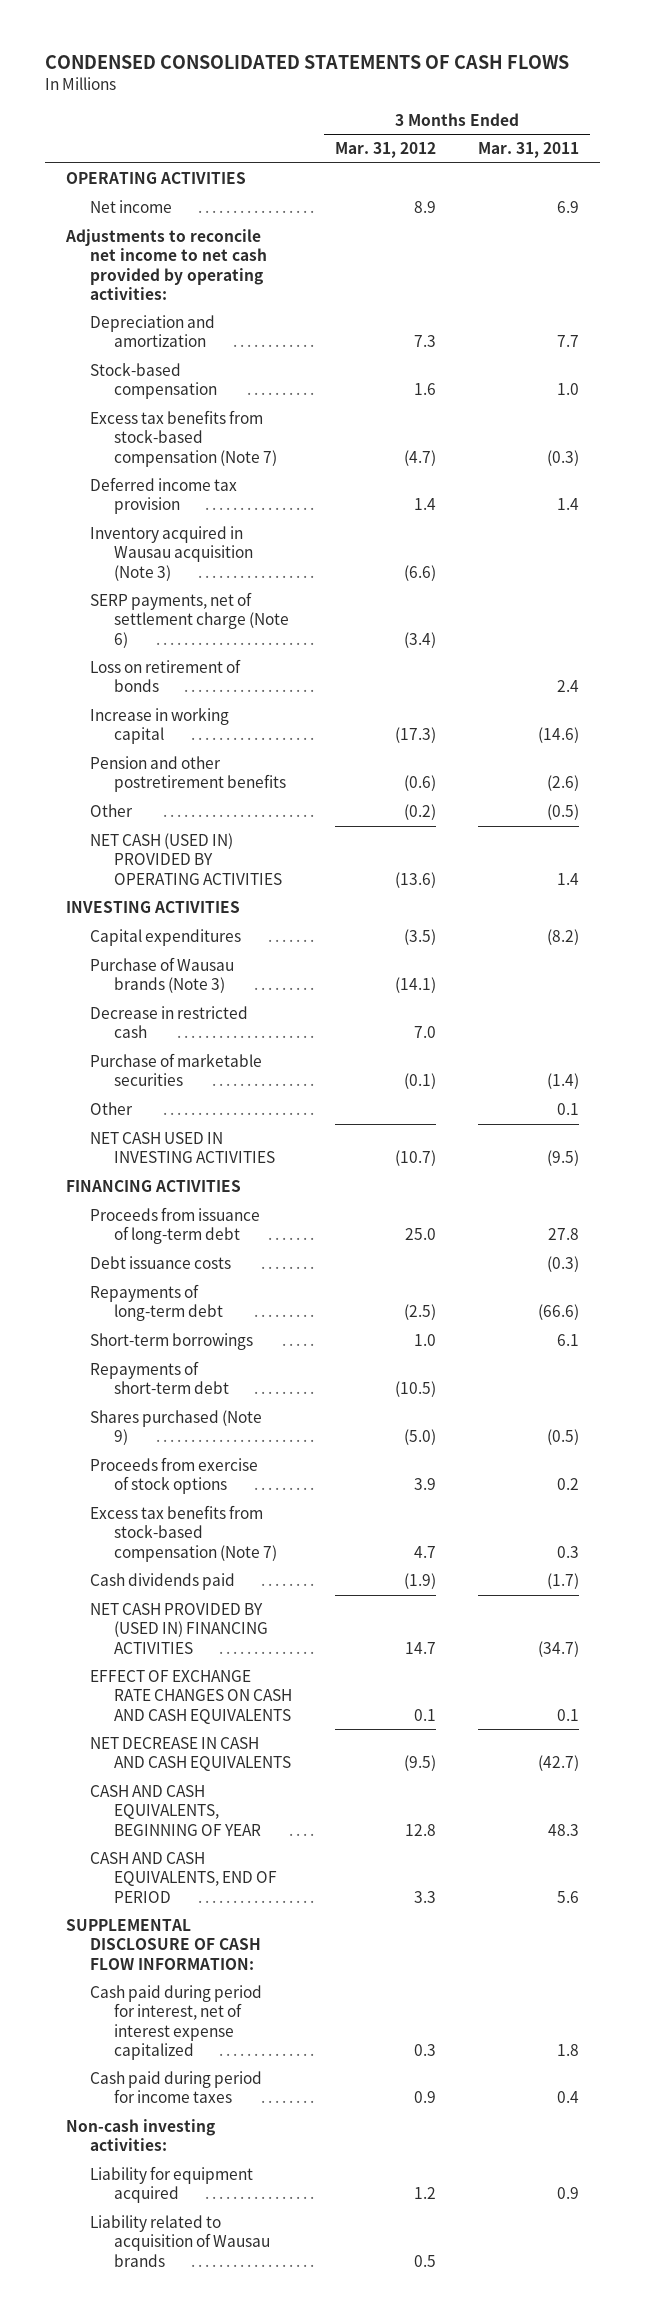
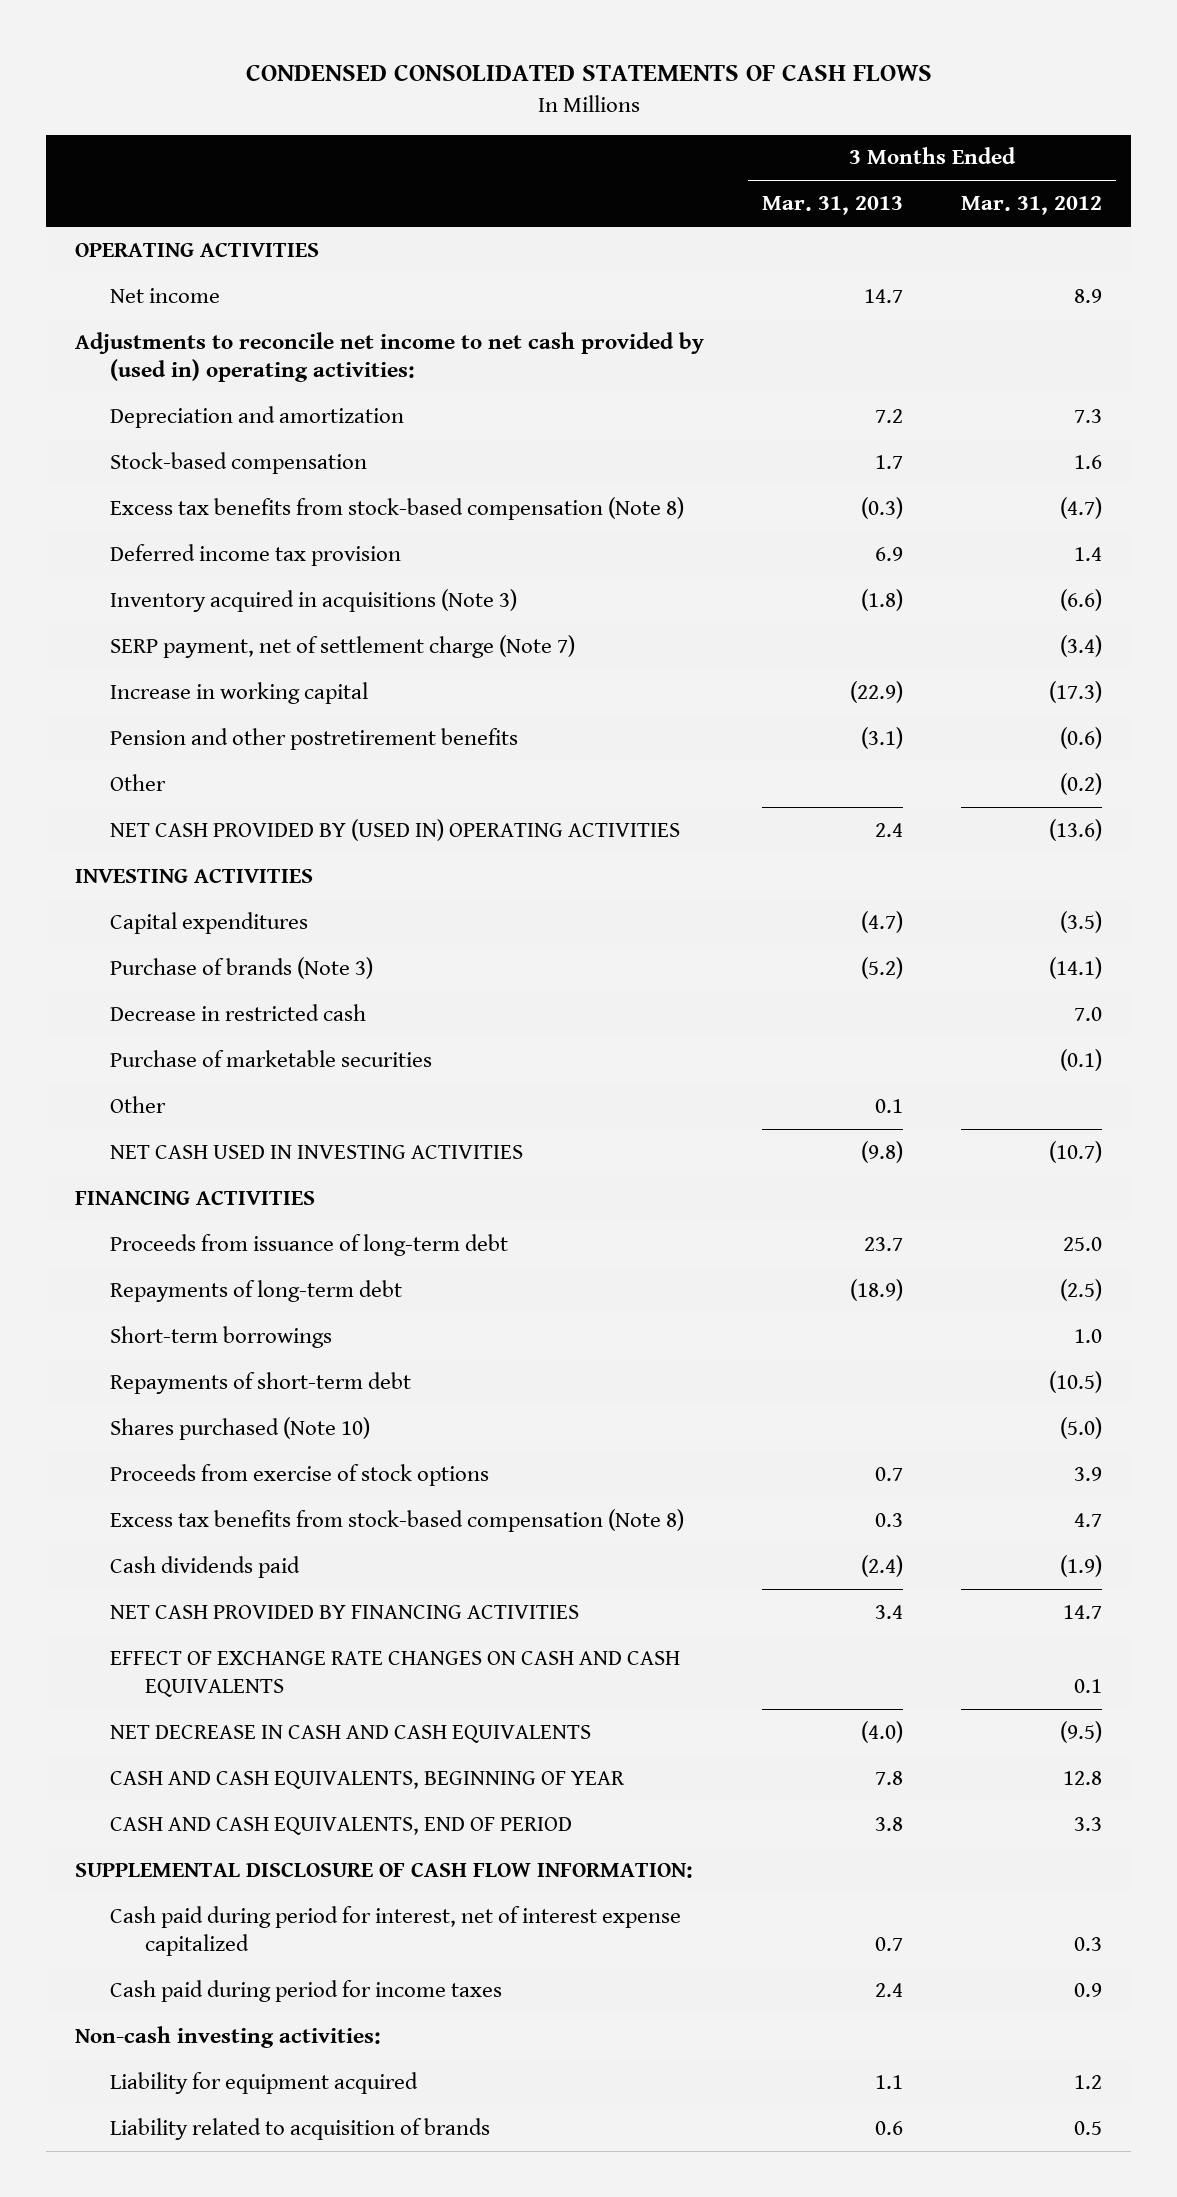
- | 3 Months Ended Mar. 31, 2012 | 3 Months Ended Mar. 31, 2011
+ | 3 Months Ended Mar. 31, 2013 | 3 Months Ended Mar. 31, 2012
- Adjustments to reconcile net income to net cash provided by operating activities:
+ Adjustments to reconcile net income to net cash provided by (used in) operating activities:
- Excess tax benefits from stock-based compensation (Note 7) | (4.7) | (0.3)
+ Excess tax benefits from stock-based compensation (Note 8) | (0.3) | (4.7)
- Inventory acquired in Wausau acquisition (Note 3) | (6.6) |
- SERP payments, net of settlement charge (Note 6) | (3.4) |
- Loss on retirement of bonds | | 2.4
+ Inventory acquired in acquisitions (Note 3) | (1.8) | (6.6)
+ SERP payment, net of settlement charge (Note 7) | | (3.4)
- NET CASH (USED IN) PROVIDED BY OPERATING ACTIVITIES | (13.6) | 1.4
+ NET CASH PROVIDED BY (USED IN) OPERATING ACTIVITIES | 2.4 | (13.6)
- Purchase of Wausau brands (Note 3) | (14.1) |
+ Purchase of brands (Note 3) | (5.2) | (14.1)
- Debt issuance costs | | (0.3)
- Shares purchased (Note 9) | (5.0) | (0.5)
+ Shares purchased (Note 10) | | (5.0)
- Excess tax benefits from stock-based compensation (Note 7) | 4.7 | 0.3
+ Excess tax benefits from stock-based compensation (Note 8) | 0.3 | 4.7
- NET CASH PROVIDED BY (USED IN) FINANCING ACTIVITIES | 14.7 | (34.7)
+ NET CASH PROVIDED BY FINANCING ACTIVITIES | 3.4 | 14.7
- Liability related to acquisition of Wausau brands | 0.5 |
+ Liability related to acquisition of brands | 0.6 | 0.5

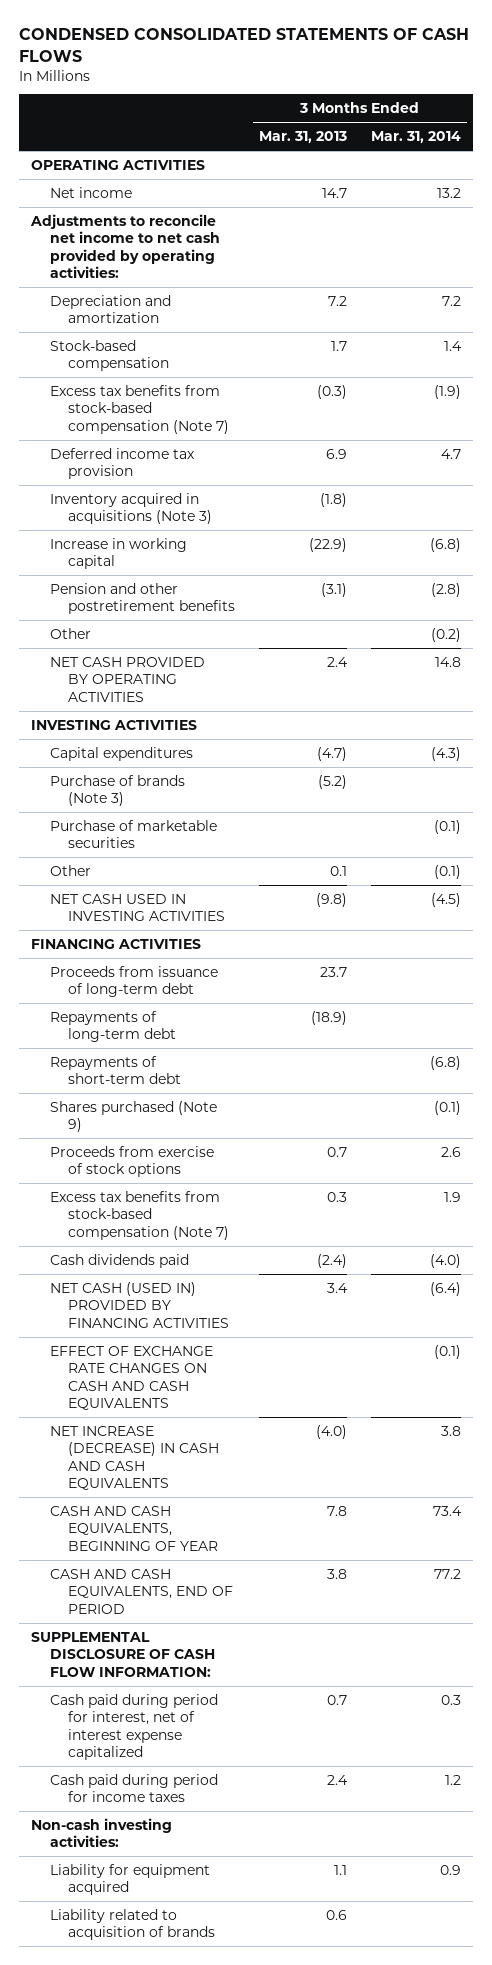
- | 3 Months Ended Mar. 31, 2013 | 3 Months Ended Mar. 31, 2012
+ | 3 Months Ended Mar. 31, 2013 | 3 Months Ended Mar. 31, 2014
- Adjustments to reconcile net income to net cash provided by (used in) operating activities:
+ Adjustments to reconcile net income to net cash provided by operating activities:
- Excess tax benefits from stock-based compensation (Note 8) | (0.3) | (4.7)
+ Excess tax benefits from stock-based compensation (Note 7) | (0.3) | (1.9)
- SERP payment, net of settlement charge (Note 7) | | (3.4)
- NET CASH PROVIDED BY (USED IN) OPERATING ACTIVITIES | 2.4 | (13.6)
+ NET CASH PROVIDED BY OPERATING ACTIVITIES | 2.4 | 14.8
- Decrease in restricted cash | | 7.0
- Short-term borrowings | | 1.0
- Shares purchased (Note 10) | | (5.0)
+ Shares purchased (Note 9) | | (0.1)
- Excess tax benefits from stock-based compensation (Note 8) | 0.3 | 4.7
+ Excess tax benefits from stock-based compensation (Note 7) | 0.3 | 1.9
- NET CASH PROVIDED BY FINANCING ACTIVITIES | 3.4 | 14.7
+ NET CASH (USED IN) PROVIDED BY FINANCING ACTIVITIES | 3.4 | (6.4)
- NET DECREASE IN CASH AND CASH EQUIVALENTS | (4.0) | (9.5)
+ NET INCREASE (DECREASE) IN CASH AND CASH EQUIVALENTS | (4.0) | 3.8

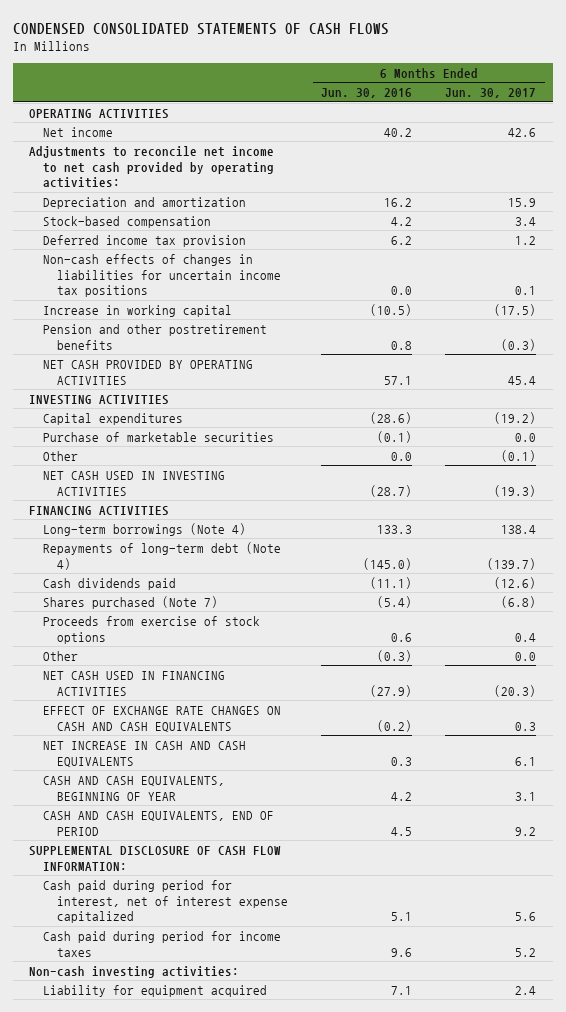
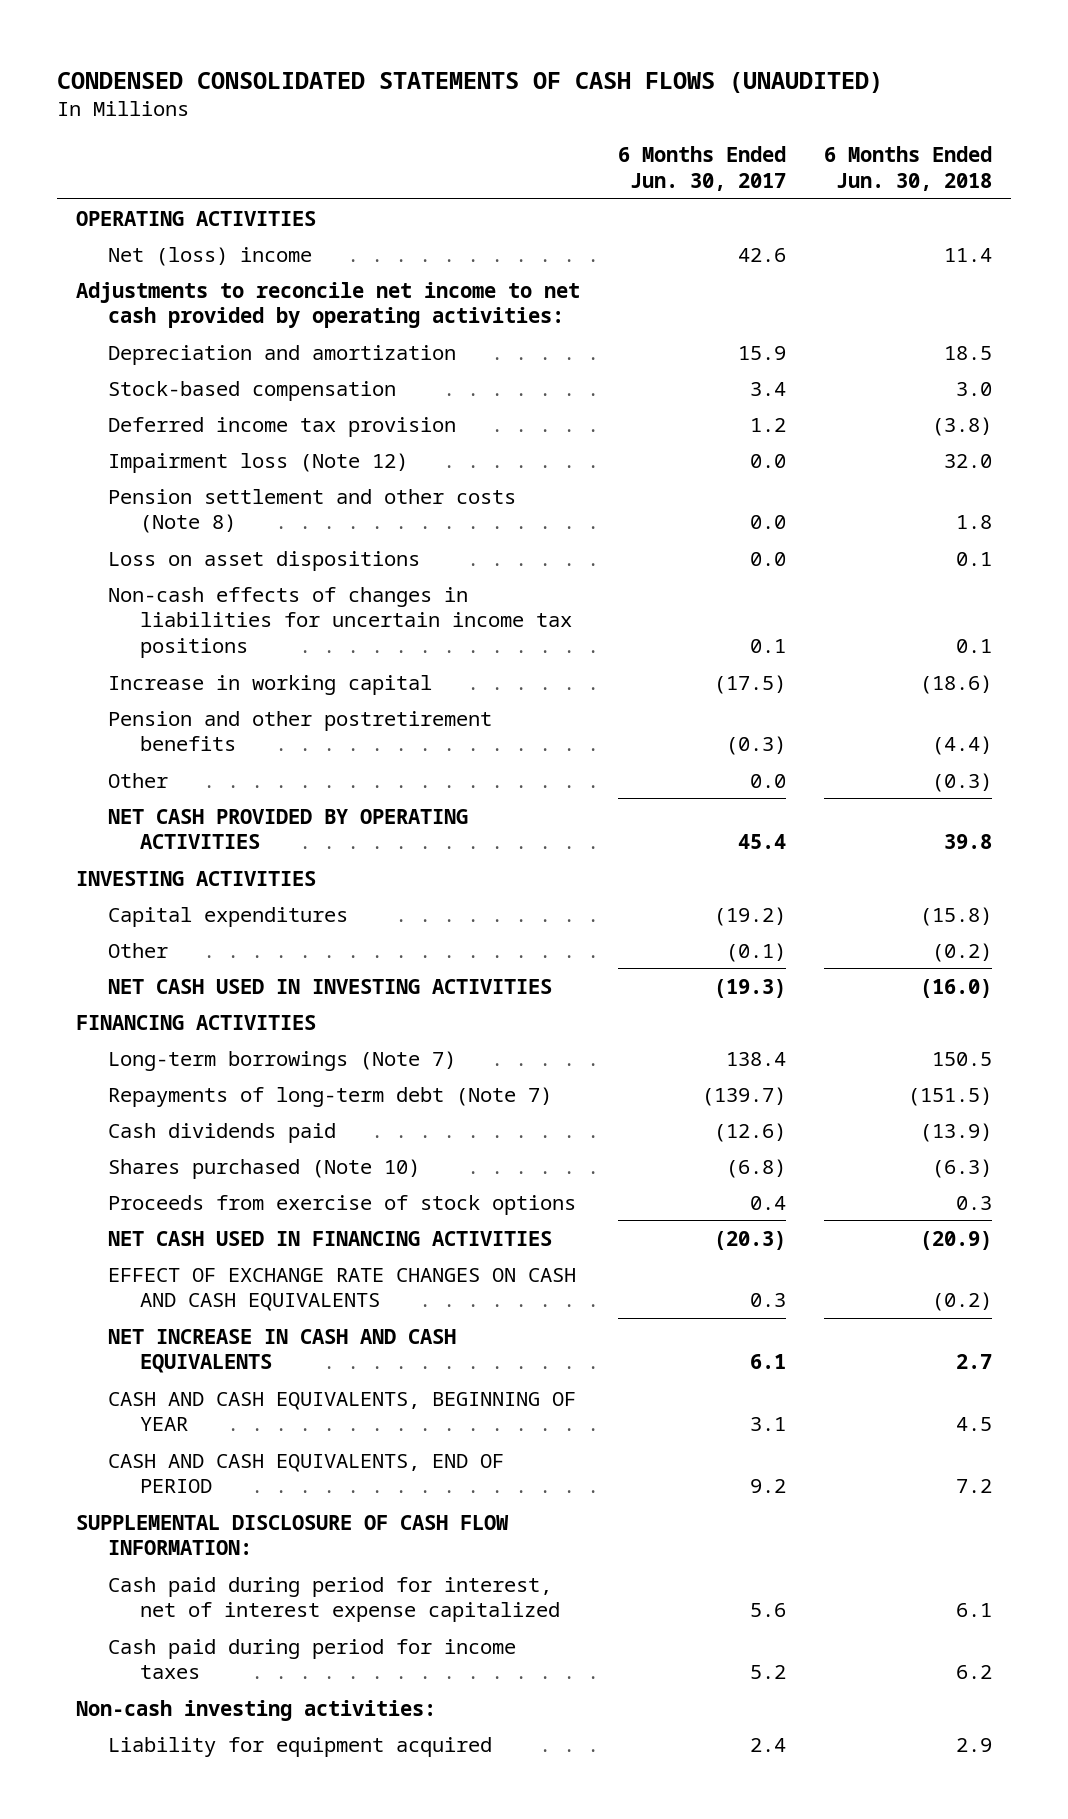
- CONDENSED CONSOLIDATED STATEMENTS OF CASH FLOWS
+ CONDENSED CONSOLIDATED STATEMENTS OF CASH FLOWS (UNAUDITED)
- | 6 Months Ended Jun. 30, 2016 | 6 Months Ended Jun. 30, 2017
+ | 6 Months Ended Jun. 30, 2017 | 6 Months Ended Jun. 30, 2018
- Net income | 40.2 | 42.6
+ Net (loss) income | 42.6 | 11.4
+ Impairment loss (Note 12) | 0.0 | 32.0
+ Pension settlement and other costs (Note 8) | 0.0 | 1.8
+ Loss on asset dispositions | 0.0 | 0.1
moved up: Other | 0.0 | (0.3)
- Purchase of marketable securities | (0.1) | 0.0
- Long-term borrowings (Note 4) | 133.3 | 138.4
- Repayments of long-term debt (Note 4) | (145.0) | (139.7)
+ Long-term borrowings (Note 7) | 138.4 | 150.5
+ Repayments of long-term debt (Note 7) | (139.7) | (151.5)
- Shares purchased (Note 7) | (5.4) | (6.8)
+ Shares purchased (Note 10) | (6.8) | (6.3)

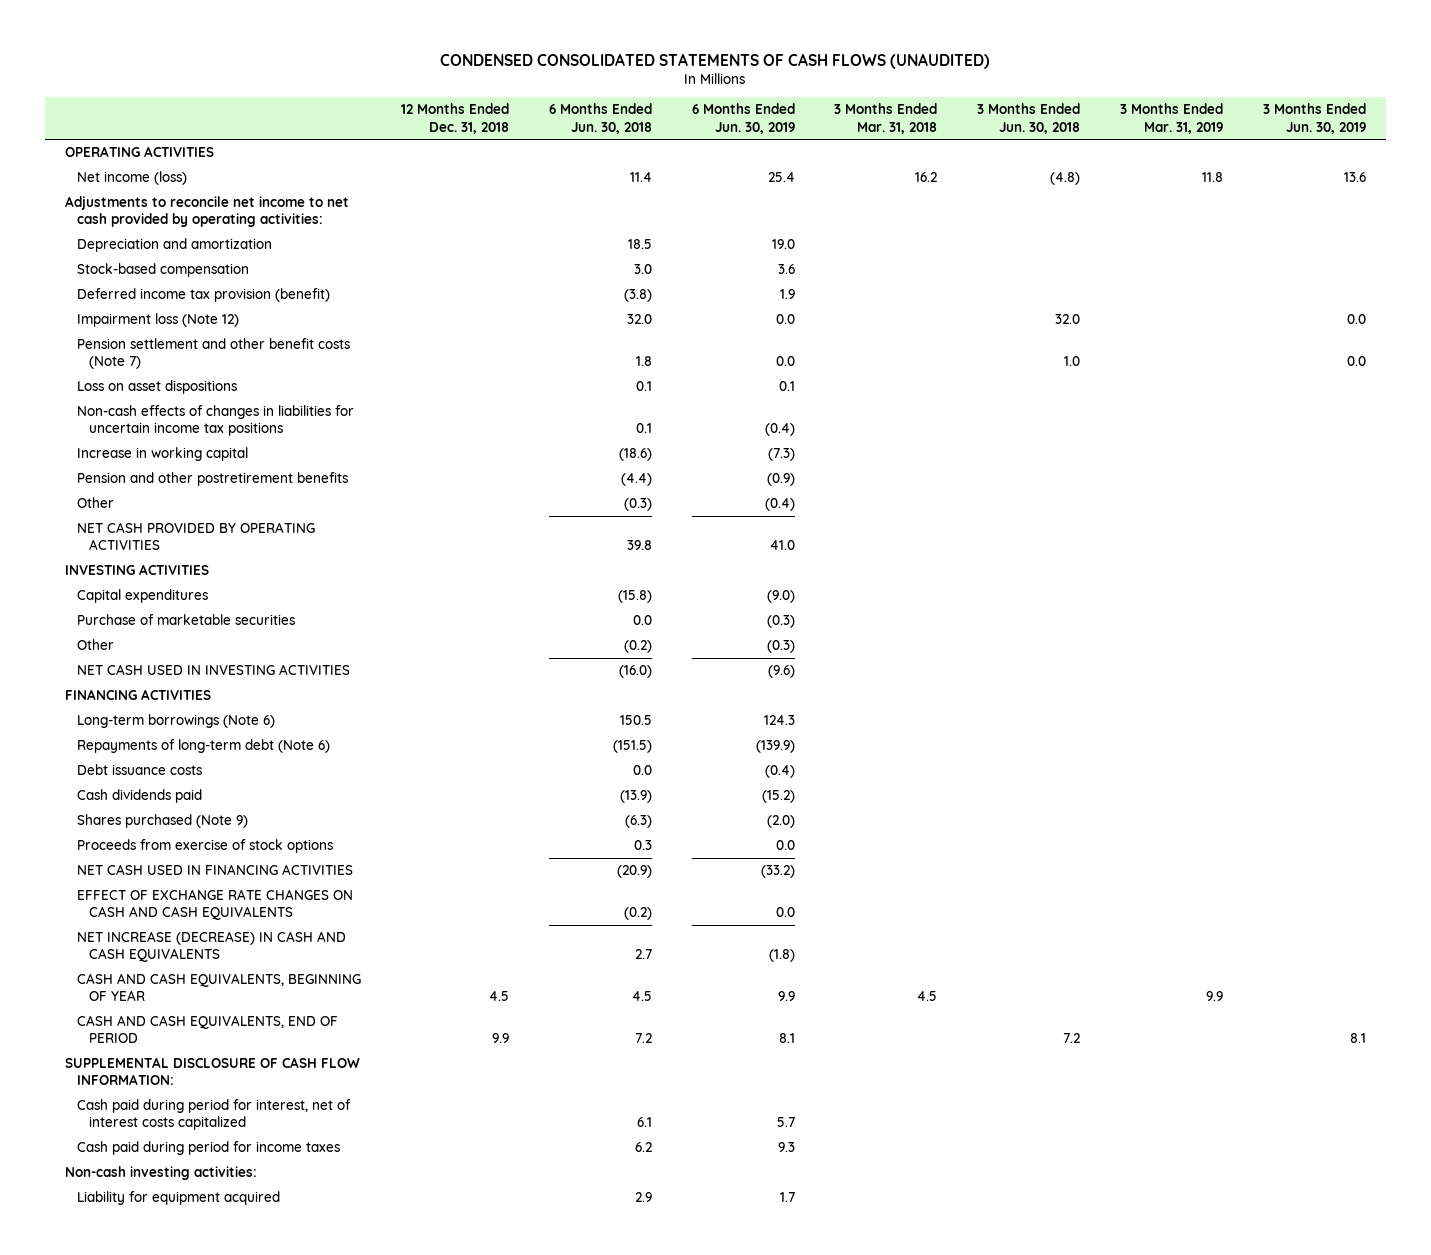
- | 6 Months Ended Jun. 30, 2017 | 6 Months Ended Jun. 30, 2018
+ | 12 Months Ended Dec. 31, 2018 | 6 Months Ended Jun. 30, 2018 | 6 Months Ended Jun. 30, 2019 | 3 Months Ended Mar. 31, 2018 | 3 Months Ended Jun. 30, 2018 | 3 Months Ended Mar. 31, 2019 | 3 Months Ended Jun. 30, 2019
- Net (loss) income | 42.6 | 11.4
+ Net income (loss) | | 11.4 | 25.4 | 16.2 | (4.8) | 11.8 | 13.6
- Deferred income tax provision | 1.2 | (3.8)
+ Deferred income tax provision (benefit) | | (3.8) | 1.9 | | | |
- Pension settlement and other costs (Note 8) | 0.0 | 1.8
+ Pension settlement and other benefit costs (Note 7) | | 1.8 | 0.0 | | 1.0 | | 0.0
+ Purchase of marketable securities | | 0.0 | (0.3) | | | |
- Long-term borrowings (Note 7) | 138.4 | 150.5
- Repayments of long-term debt (Note 7) | (139.7) | (151.5)
+ Long-term borrowings (Note 6) | | 150.5 | 124.3 | | | |
+ Repayments of long-term debt (Note 6) | | (151.5) | (139.9) | | | |
+ Debt issuance costs | | 0.0 | (0.4) | | | |
- Shares purchased (Note 10) | (6.8) | (6.3)
+ Shares purchased (Note 9) | | (6.3) | (2.0) | | | |
- NET INCREASE IN CASH AND CASH EQUIVALENTS | 6.1 | 2.7
+ NET INCREASE (DECREASE) IN CASH AND CASH EQUIVALENTS | | 2.7 | (1.8) | | | |
- Cash paid during period for interest, net of interest expense capitalized | 5.6 | 6.1
+ Cash paid during period for interest, net of interest costs capitalized | | 6.1 | 5.7 | | | |

